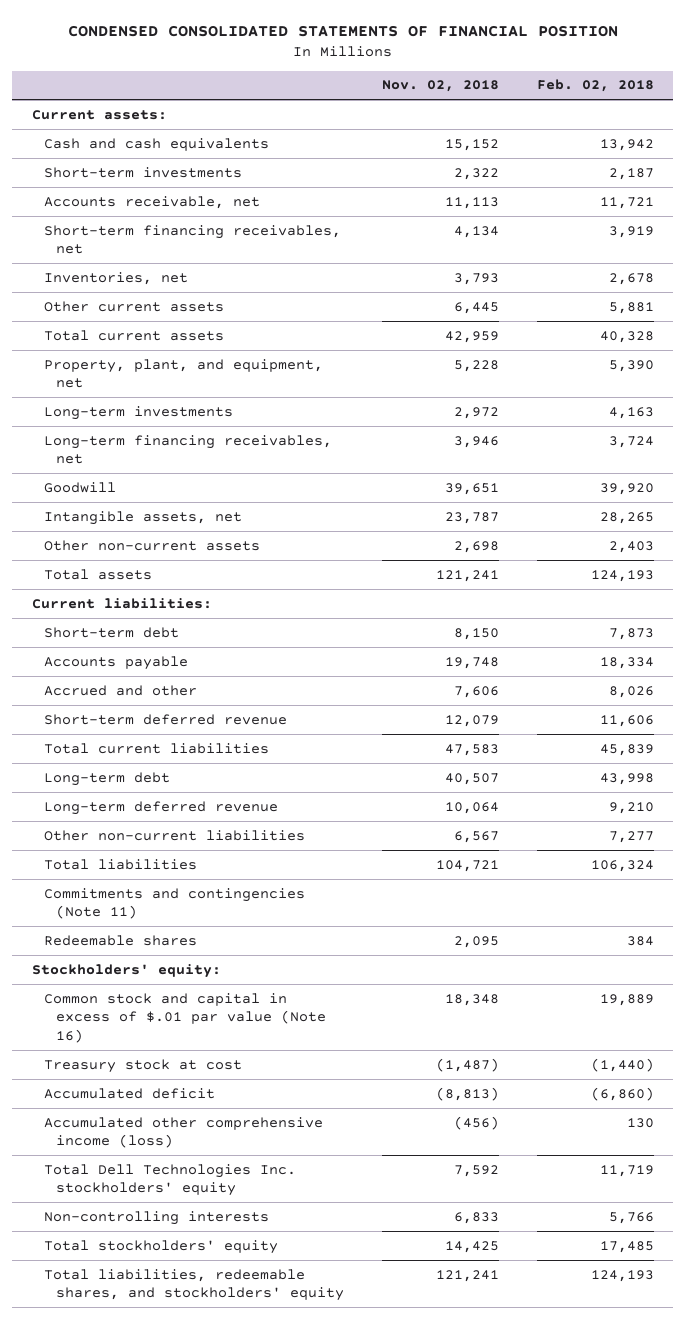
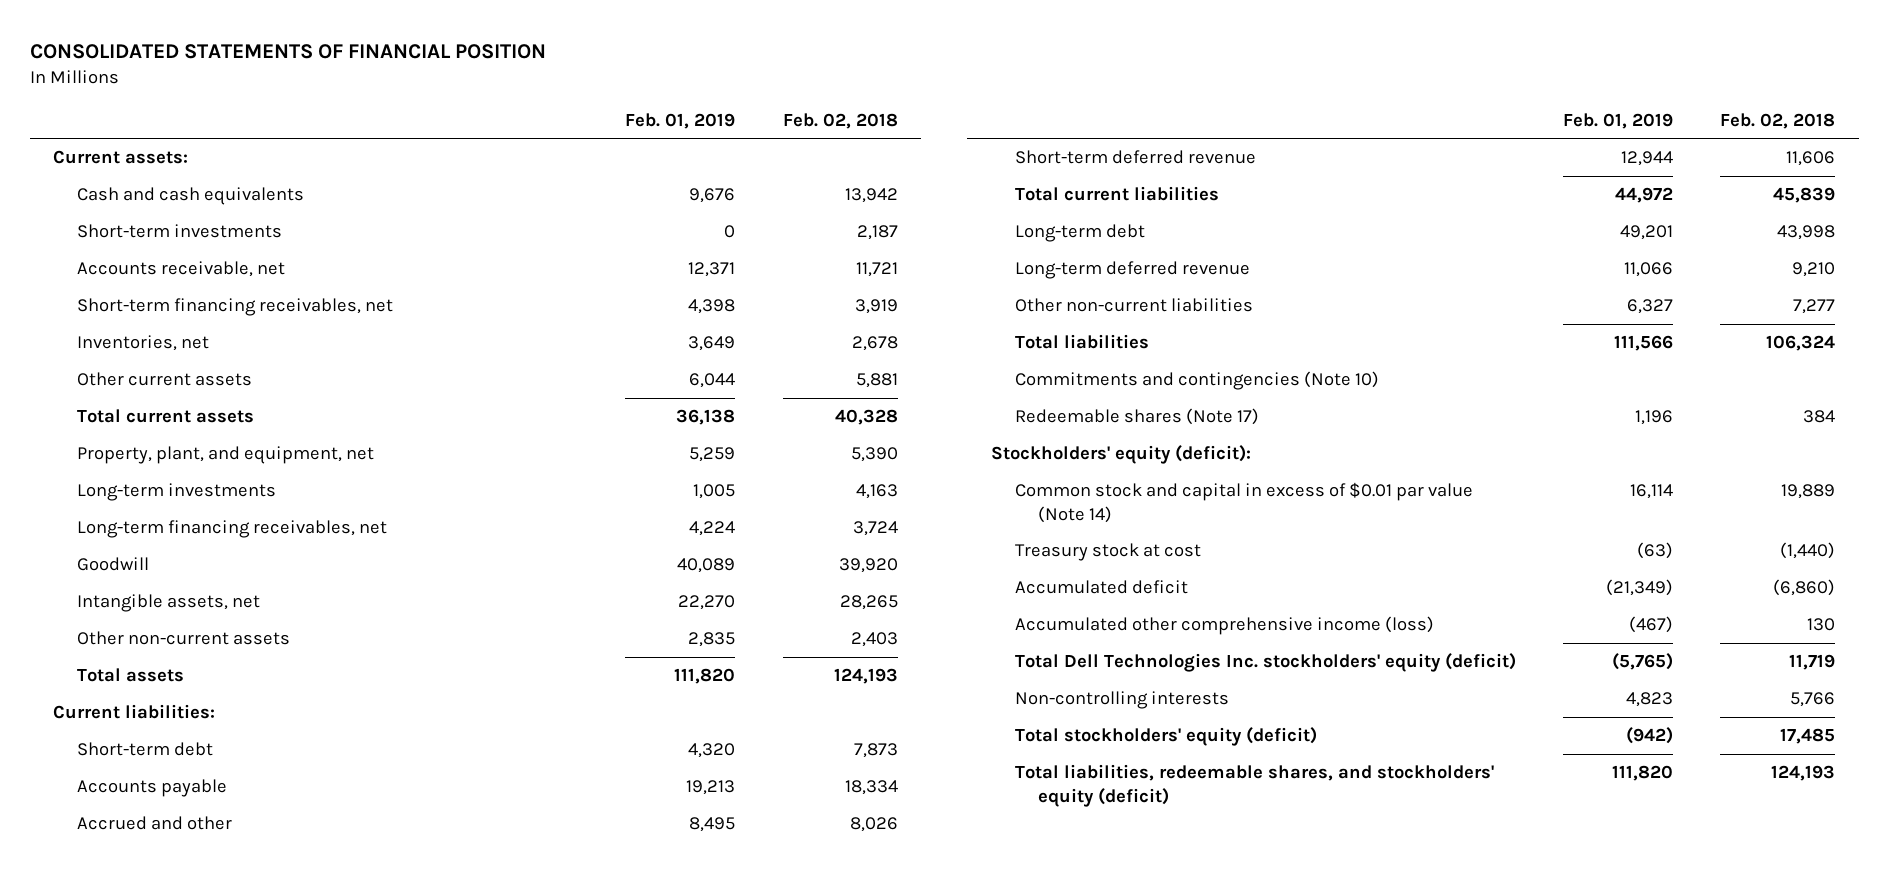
- CONDENSED CONSOLIDATED STATEMENTS OF FINANCIAL POSITION
+ CONSOLIDATED STATEMENTS OF FINANCIAL POSITION
- | Nov. 02, 2018 | Feb. 02, 2018
+ | Feb. 01, 2019 | Feb. 02, 2018
- Commitments and contingencies (Note 11)
- Redeemable shares | 2,095 | 384
- Stockholders' equity:
- Common stock and capital in excess of $.01 par value (Note 16) | 18,348 | 19,889
+ Commitments and contingencies (Note 10)
+ Redeemable shares (Note 17) | 1,196 | 384
+ Stockholders' equity (deficit):
+ Common stock and capital in excess of $0.01 par value (Note 14) | 16,114 | 19,889
- Total Dell Technologies Inc. stockholders' equity | 7,592 | 11,719
+ Total Dell Technologies Inc. stockholders' equity (deficit) | (5,765) | 11,719
- Total stockholders' equity | 14,425 | 17,485
- Total liabilities, redeemable shares, and stockholders' equity | 121,241 | 124,193
+ Total stockholders' equity (deficit) | (942) | 17,485
+ Total liabilities, redeemable shares, and stockholders' equity (deficit) | 111,820 | 124,193

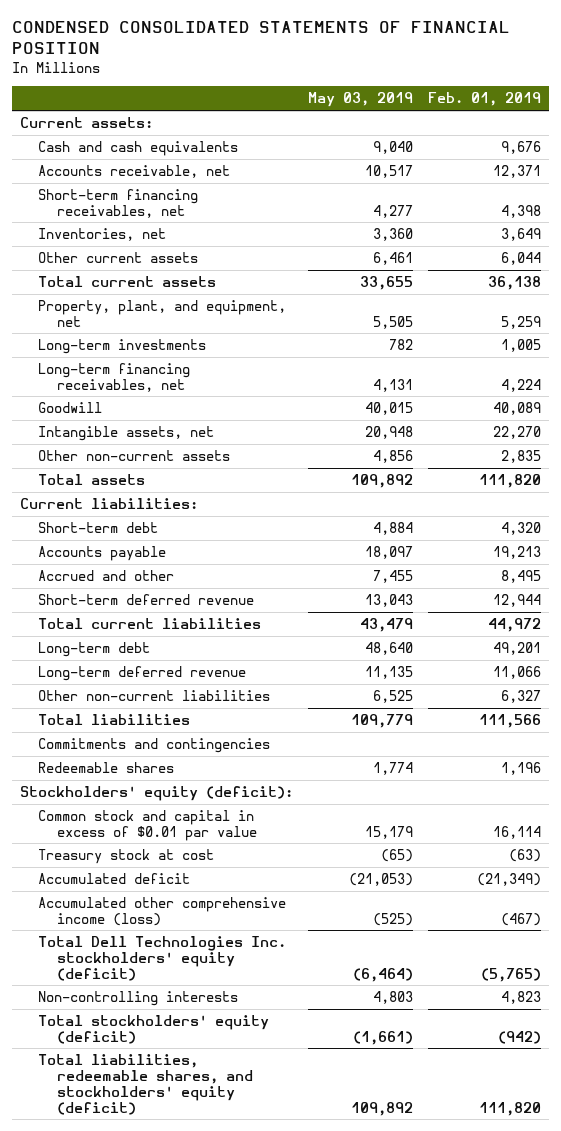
- CONSOLIDATED STATEMENTS OF FINANCIAL POSITION
+ CONDENSED CONSOLIDATED STATEMENTS OF FINANCIAL POSITION
- | Feb. 01, 2019 | Feb. 02, 2018
+ | May 03, 2019 | Feb. 01, 2019
- Short-term investments | 0 | 2,187
- Commitments and contingencies (Note 10)
- Redeemable shares (Note 17) | 1,196 | 384
+ Commitments and contingencies
+ Redeemable shares | 1,774 | 1,196
- Common stock and capital in excess of $0.01 par value (Note 14) | 16,114 | 19,889
+ Common stock and capital in excess of $0.01 par value | 15,179 | 16,114

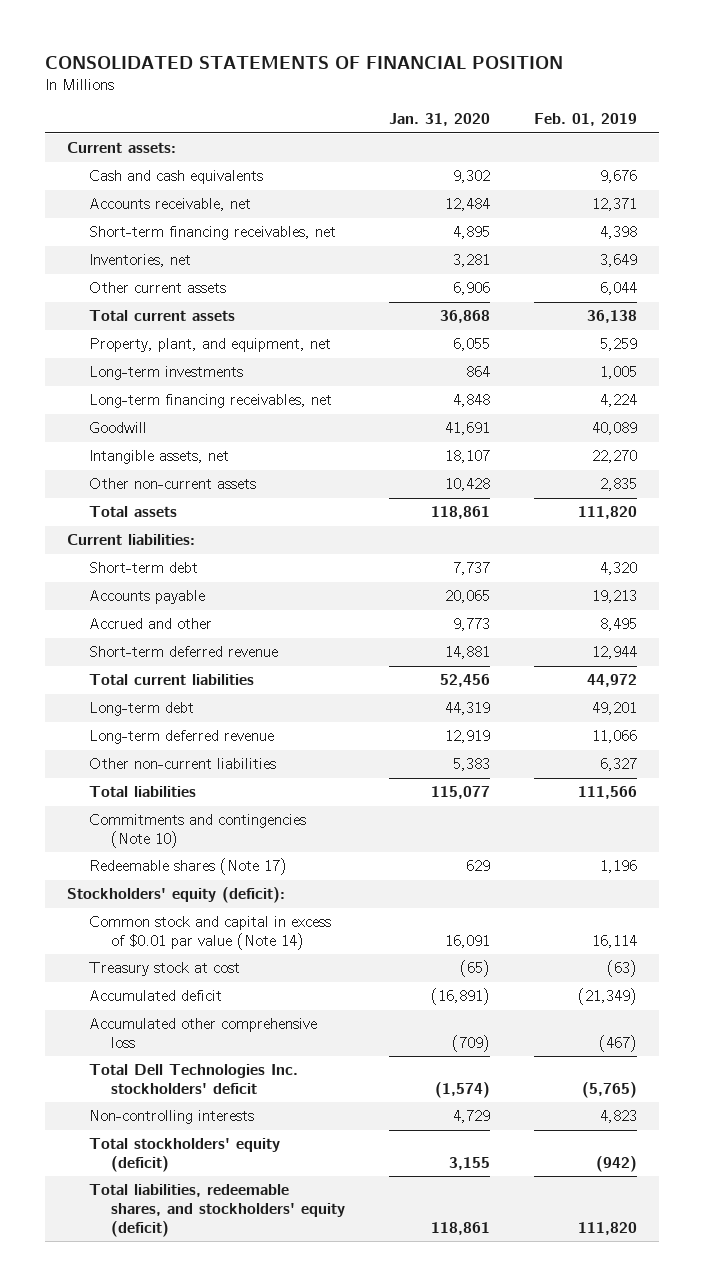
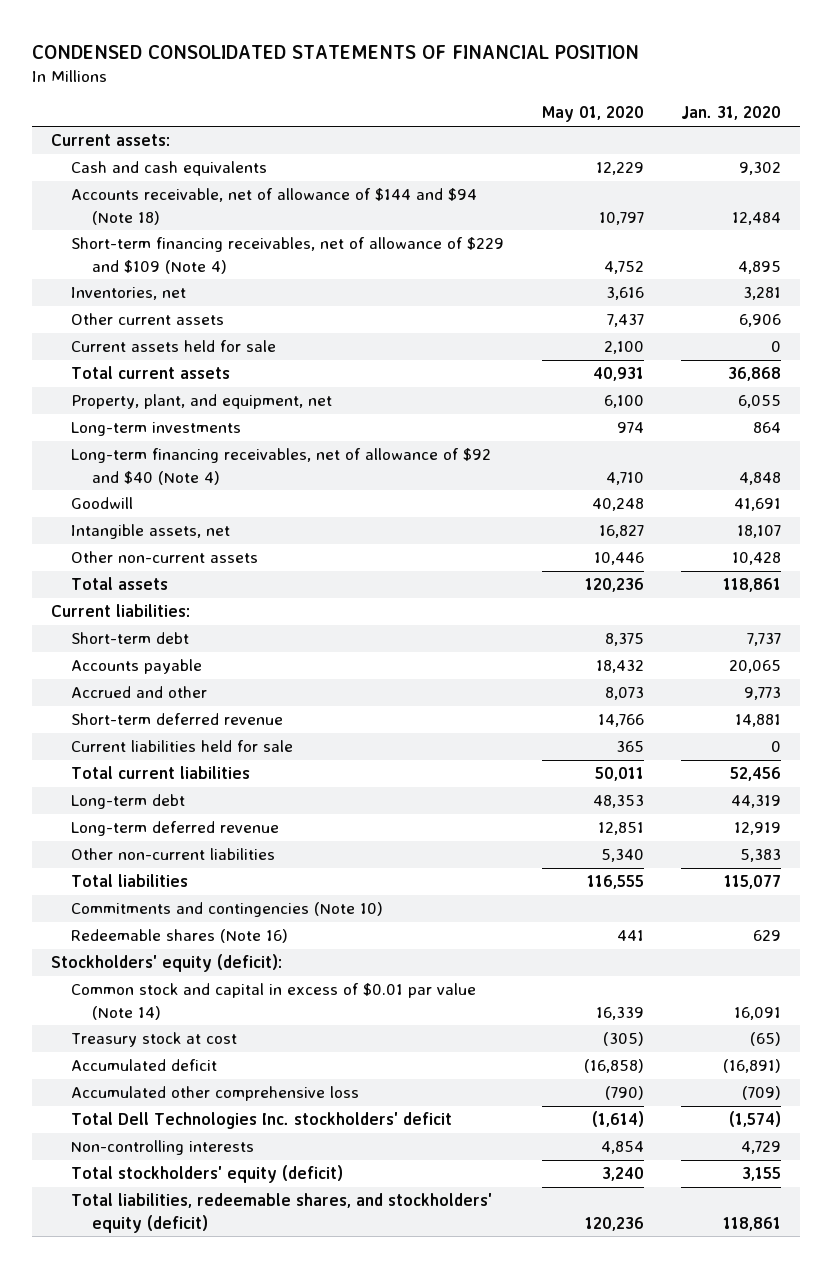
- CONSOLIDATED STATEMENTS OF FINANCIAL POSITION
+ CONDENSED CONSOLIDATED STATEMENTS OF FINANCIAL POSITION
- | Jan. 31, 2020 | Feb. 01, 2019
+ | May 01, 2020 | Jan. 31, 2020
- Accounts receivable, net | 12,484 | 12,371
- Short-term financing receivables, net | 4,895 | 4,398
+ Accounts receivable, net of allowance of $144 and $94 (Note 18) | 10,797 | 12,484
+ Short-term financing receivables, net of allowance of $229 and $109 (Note 4) | 4,752 | 4,895
+ Current assets held for sale | 2,100 | 0
- Long-term financing receivables, net | 4,848 | 4,224
+ Long-term financing receivables, net of allowance of $92 and $40 (Note 4) | 4,710 | 4,848
+ Current liabilities held for sale | 365 | 0
- Redeemable shares (Note 17) | 629 | 1,196
+ Redeemable shares (Note 16) | 441 | 629

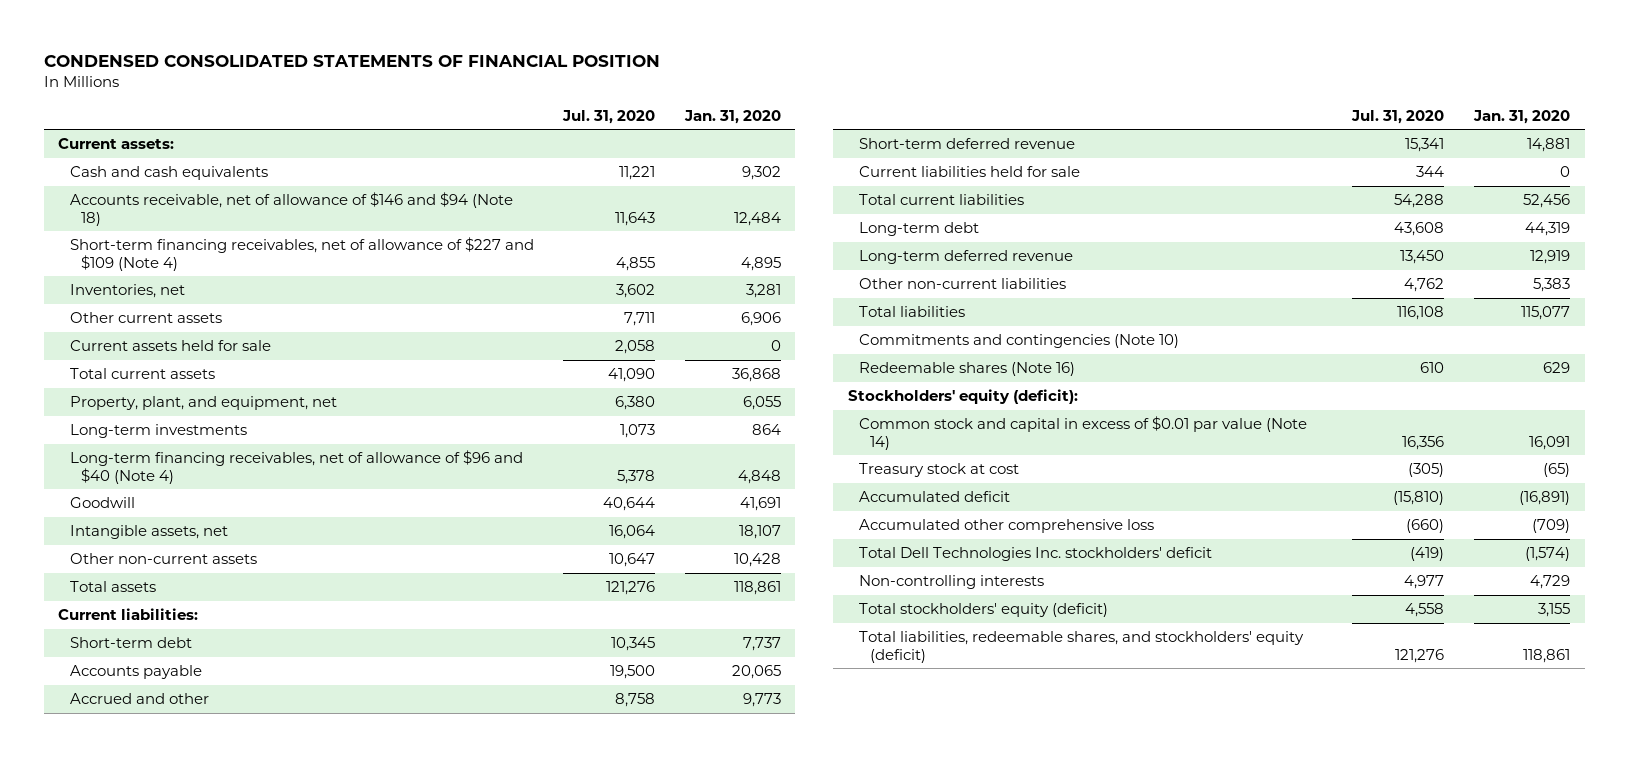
- | May 01, 2020 | Jan. 31, 2020
+ | Jul. 31, 2020 | Jan. 31, 2020
- Accounts receivable, net of allowance of $144 and $94 (Note 18) | 10,797 | 12,484
- Short-term financing receivables, net of allowance of $229 and $109 (Note 4) | 4,752 | 4,895
+ Accounts receivable, net of allowance of $146 and $94 (Note 18) | 11,643 | 12,484
+ Short-term financing receivables, net of allowance of $227 and $109 (Note 4) | 4,855 | 4,895
- Long-term financing receivables, net of allowance of $92 and $40 (Note 4) | 4,710 | 4,848
+ Long-term financing receivables, net of allowance of $96 and $40 (Note 4) | 5,378 | 4,848

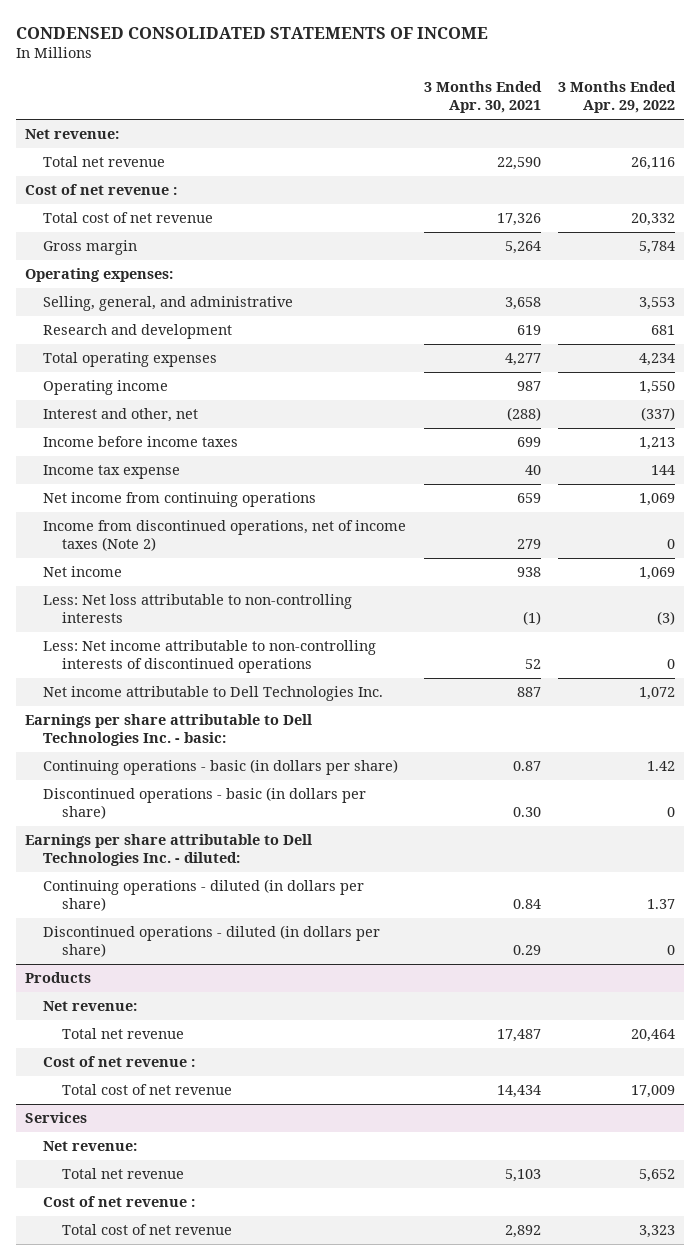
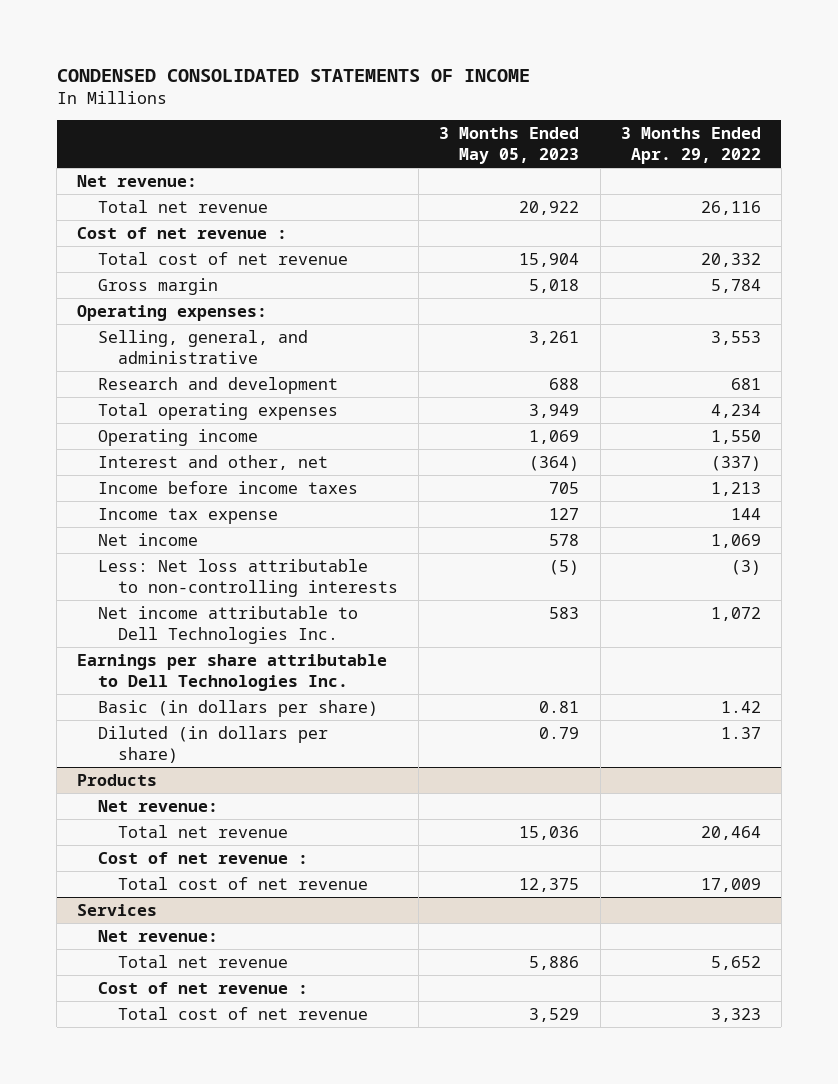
- | 3 Months Ended Apr. 30, 2021 | 3 Months Ended Apr. 29, 2022
+ | 3 Months Ended May 05, 2023 | 3 Months Ended Apr. 29, 2022
- Net income from continuing operations | 659 | 1,069
- Income from discontinued operations, net of income taxes (Note 2) | 279 | 0
- Less: Net income attributable to non-controlling interests of discontinued operations | 52 | 0
- Earnings per share attributable to Dell Technologies Inc. - basic:
- Continuing operations - basic (in dollars per share) | 0.87 | 1.42
- Discontinued operations - basic (in dollars per share) | 0.30 | 0
- Earnings per share attributable to Dell Technologies Inc. - diluted:
- Continuing operations - diluted (in dollars per share) | 0.84 | 1.37
- Discontinued operations - diluted (in dollars per share) | 0.29 | 0
+ Earnings per share attributable to Dell Technologies Inc.
+ Basic (in dollars per share) | 0.81 | 1.42
+ Diluted (in dollars per share) | 0.79 | 1.37

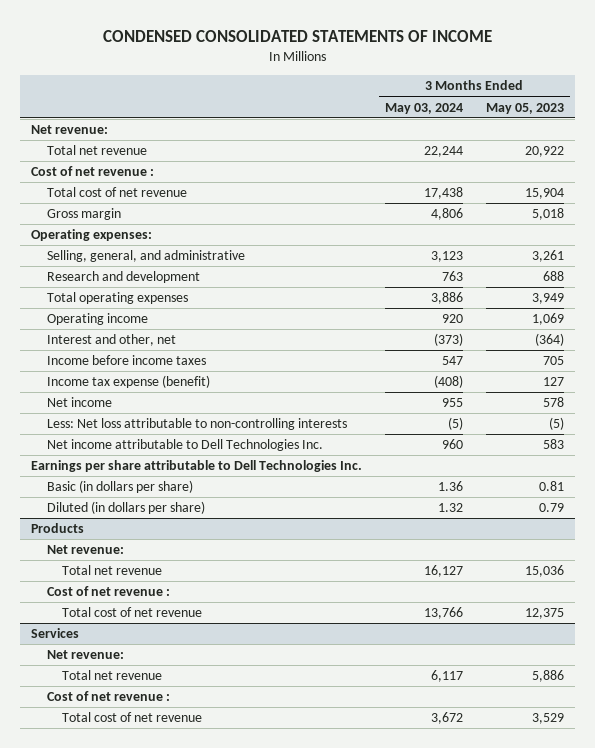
- | 3 Months Ended May 05, 2023 | 3 Months Ended Apr. 29, 2022
+ | 3 Months Ended May 03, 2024 | 3 Months Ended May 05, 2023
- Income tax expense | 127 | 144
+ Income tax expense (benefit) | (408) | 127

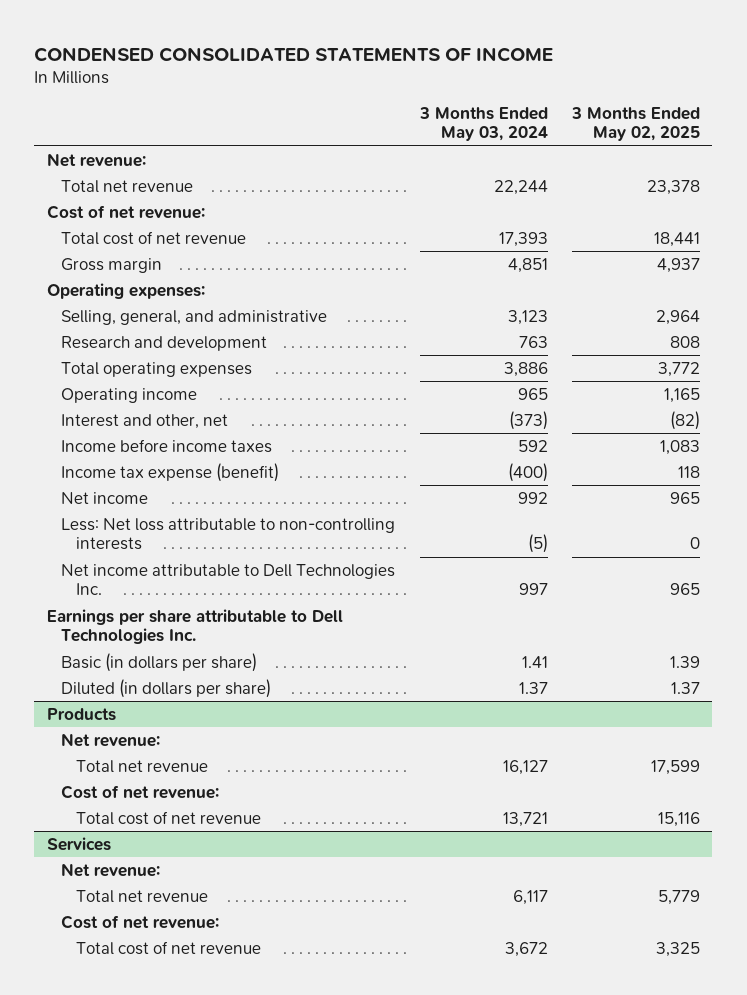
- | 3 Months Ended May 03, 2024 | 3 Months Ended May 05, 2023
+ | 3 Months Ended May 03, 2024 | 3 Months Ended May 02, 2025
- Cost of net revenue :
- Total cost of net revenue | 17,438 | 15,904
- Gross margin | 4,806 | 5,018
+ Cost of net revenue:
+ Total cost of net revenue | 17,393 | 18,441
+ Gross margin | 4,851 | 4,937
- Operating income | 920 | 1,069
+ Operating income | 965 | 1,165
- Income before income taxes | 547 | 705
- Income tax expense (benefit) | (408) | 127
- Net income | 955 | 578
+ Income before income taxes | 592 | 1,083
+ Income tax expense (benefit) | (400) | 118
+ Net income | 992 | 965
- Net income attributable to Dell Technologies Inc. | 960 | 583
+ Net income attributable to Dell Technologies Inc. | 997 | 965
- Basic (in dollars per share) | 1.36 | 0.81
- Diluted (in dollars per share) | 1.32 | 0.79
+ Basic (in dollars per share) | 1.41 | 1.39
+ Diluted (in dollars per share) | 1.37 | 1.37
@ Products
- Cost of net revenue :
- Total cost of net revenue | 13,766 | 12,375
+ Cost of net revenue:
+ Total cost of net revenue | 13,721 | 15,116
@ Services
- Cost of net revenue :
+ Cost of net revenue:

